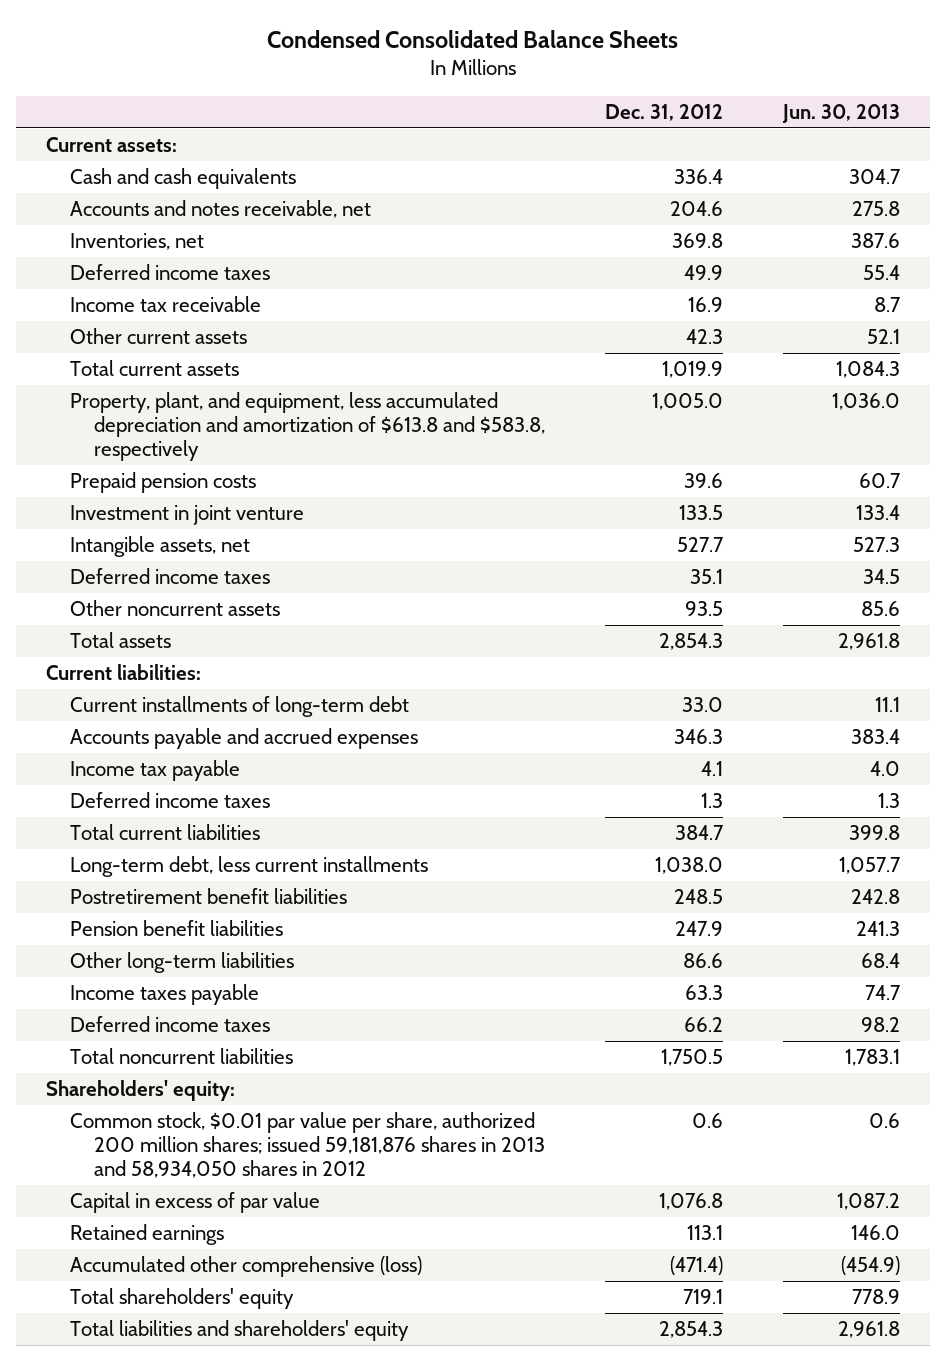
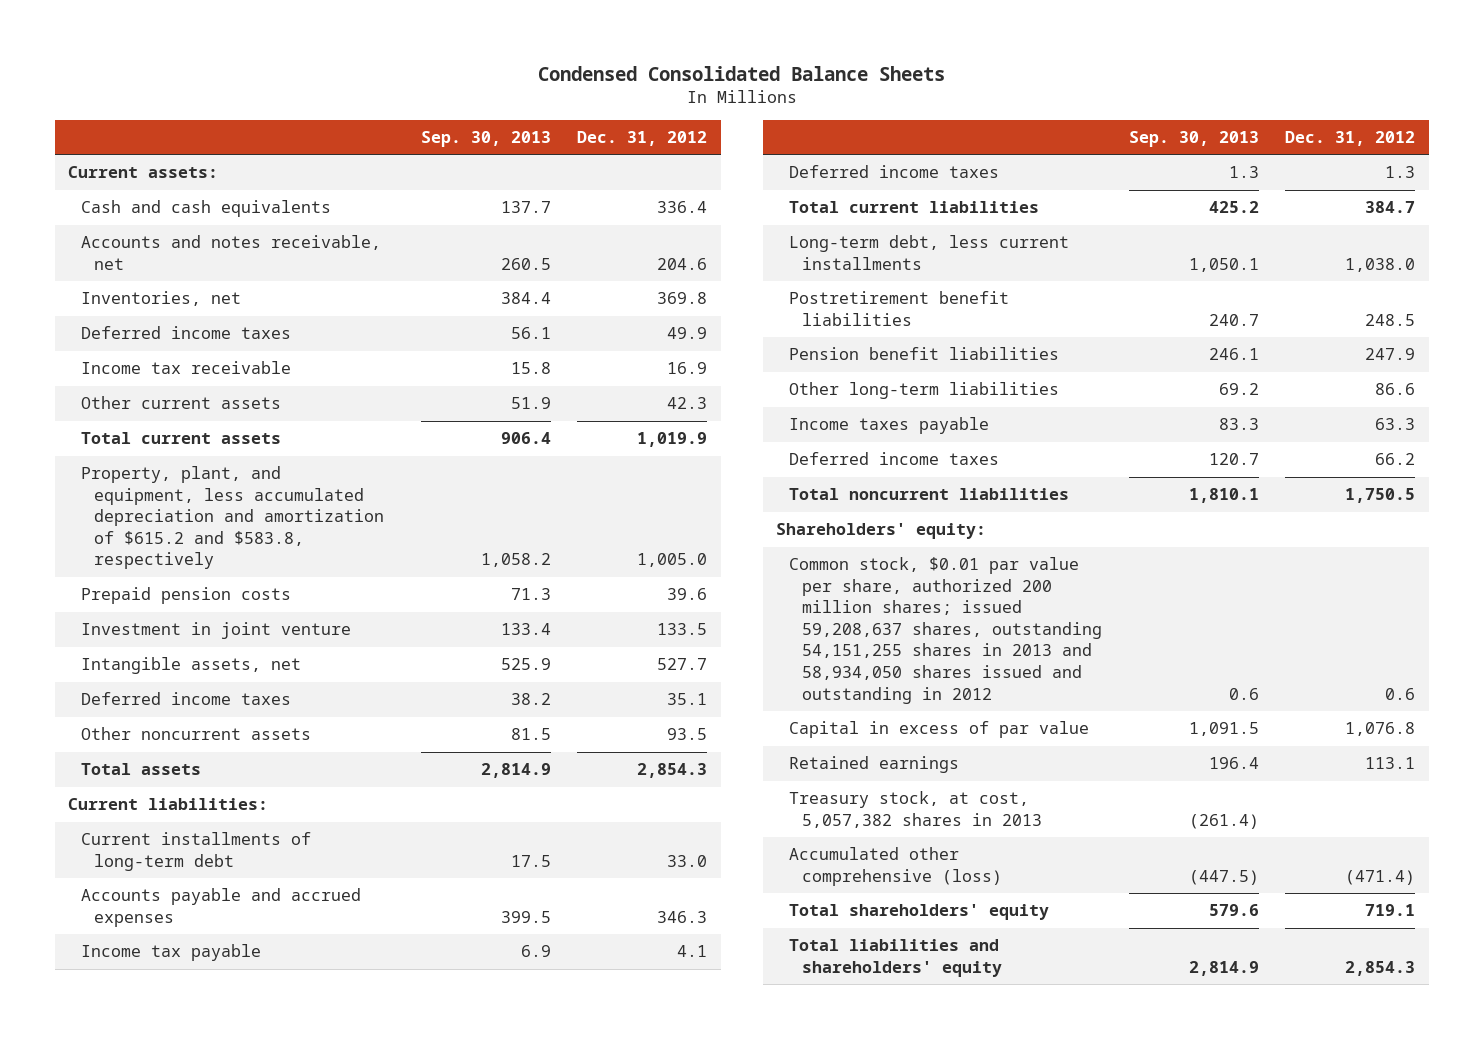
- | Dec. 31, 2012 | Jun. 30, 2013
+ | Sep. 30, 2013 | Dec. 31, 2012
- Property, plant, and equipment, less accumulated depreciation and amortization of $613.8 and $583.8, respectively | 1,005.0 | 1,036.0
+ Property, plant, and equipment, less accumulated depreciation and amortization of $615.2 and $583.8, respectively | 1,058.2 | 1,005.0
- Common stock, $0.01 par value per share, authorized 200 million shares; issued 59,181,876 shares in 2013 and 58,934,050 shares in 2012 | 0.6 | 0.6
+ Common stock, $0.01 par value per share, authorized 200 million shares; issued 59,208,637 shares, outstanding 54,151,255 shares in 2013 and 58,934,050 shares issued and outstanding in 2012 | 0.6 | 0.6
+ Treasury stock, at cost, 5,057,382 shares in 2013 | (261.4) |

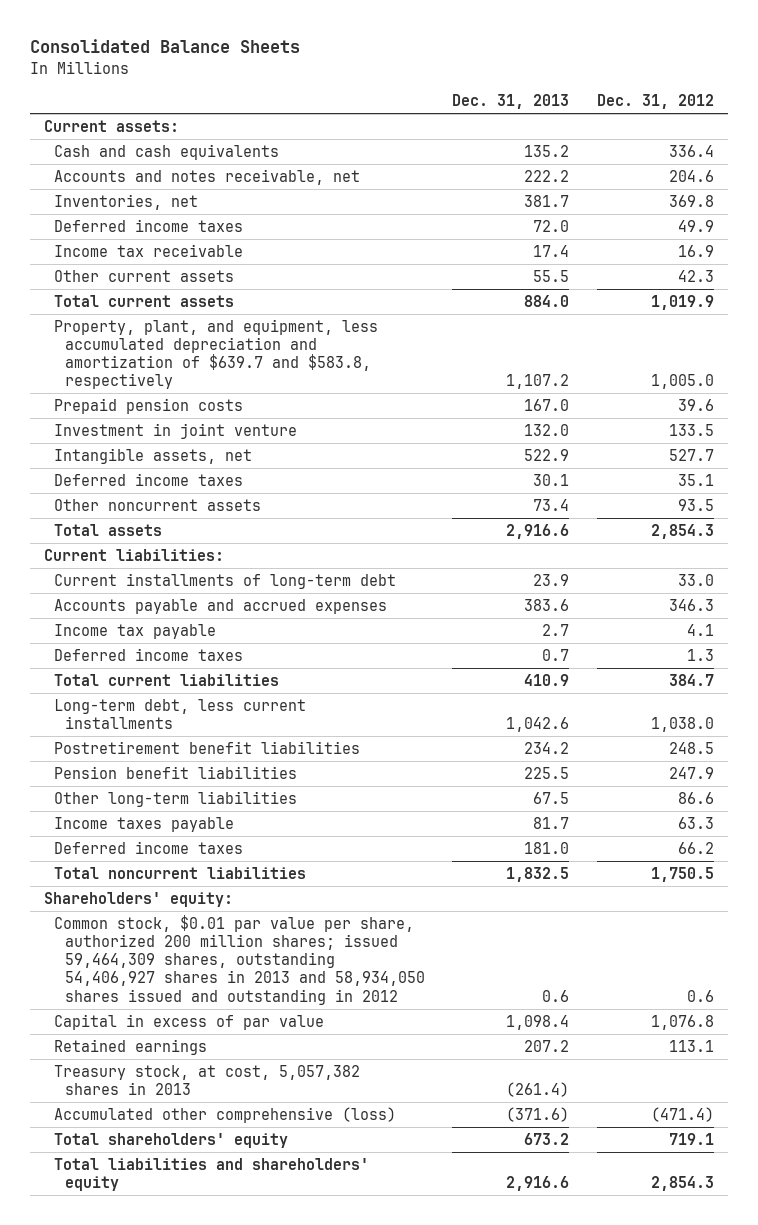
- Condensed Consolidated Balance Sheets
+ Consolidated Balance Sheets
- | Sep. 30, 2013 | Dec. 31, 2012
+ | Dec. 31, 2013 | Dec. 31, 2012
- Property, plant, and equipment, less accumulated depreciation and amortization of $615.2 and $583.8, respectively | 1,058.2 | 1,005.0
+ Property, plant, and equipment, less accumulated depreciation and amortization of $639.7 and $583.8, respectively | 1,107.2 | 1,005.0
- Common stock, $0.01 par value per share, authorized 200 million shares; issued 59,208,637 shares, outstanding 54,151,255 shares in 2013 and 58,934,050 shares issued and outstanding in 2012 | 0.6 | 0.6
+ Common stock, $0.01 par value per share, authorized 200 million shares; issued 59,464,309 shares, outstanding 54,406,927 shares in 2013 and 58,934,050 shares issued and outstanding in 2012 | 0.6 | 0.6

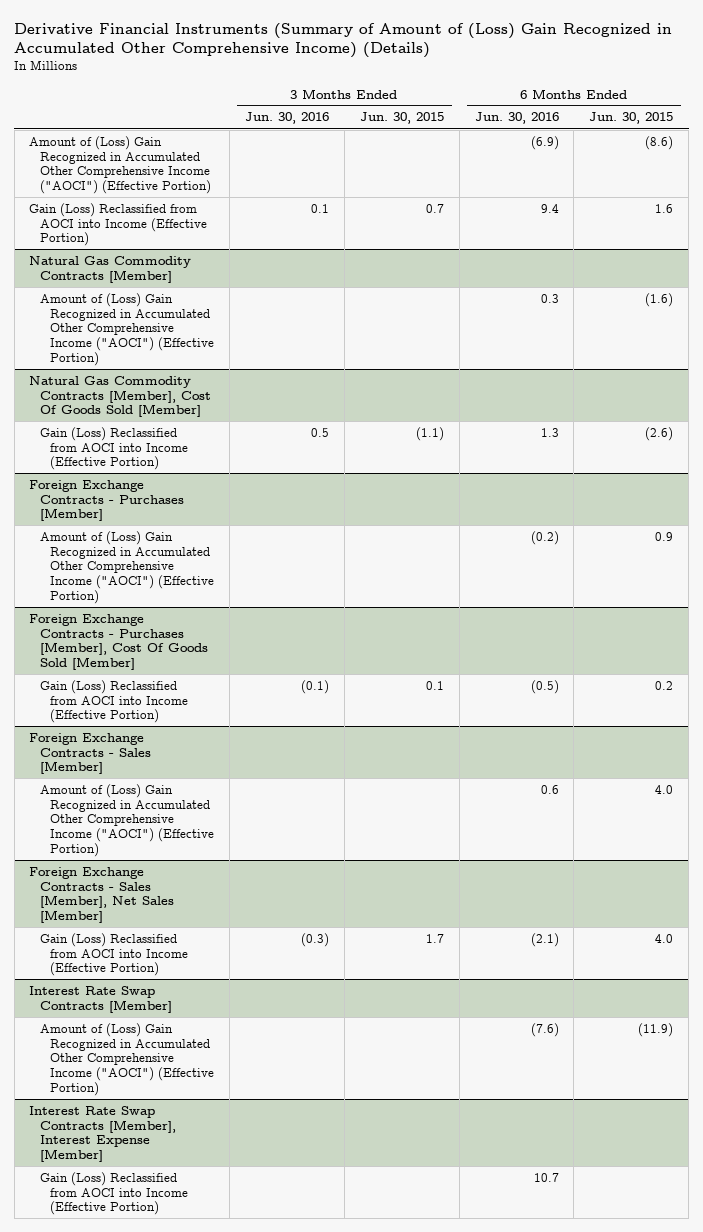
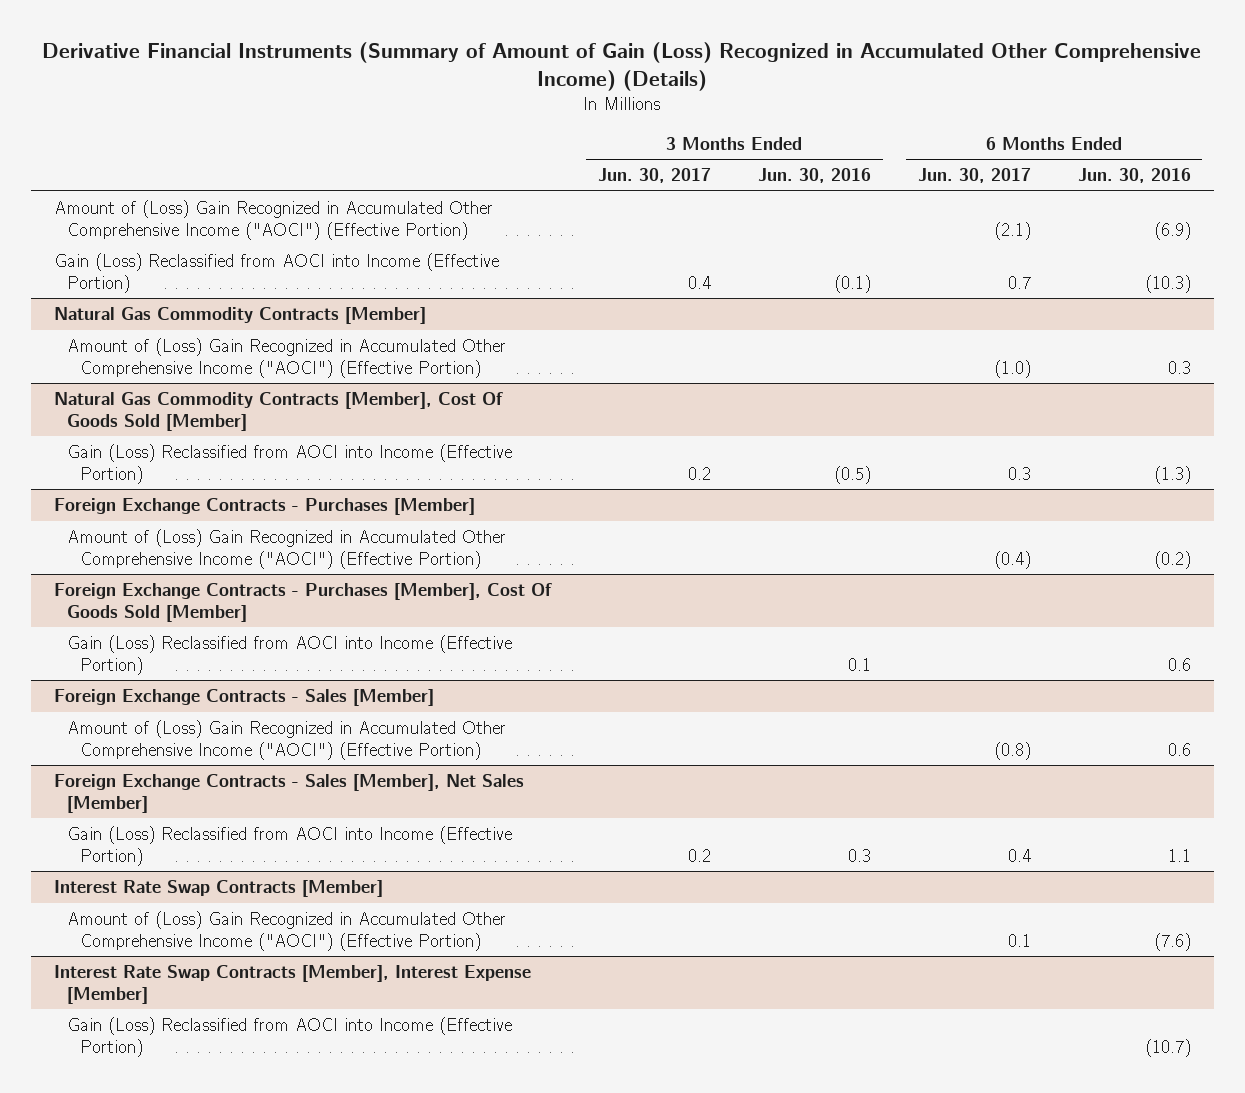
- Derivative Financial Instruments (Summary of Amount of (Loss) Gain Recognized in Accumulated Other Comprehensive Income) (Details)
+ Derivative Financial Instruments (Summary of Amount of Gain (Loss) Recognized in Accumulated Other Comprehensive Income) (Details)
- | 3 Months Ended Jun. 30, 2016 | 3 Months Ended Jun. 30, 2015 | 6 Months Ended Jun. 30, 2016 | 6 Months Ended Jun. 30, 2015
+ | 3 Months Ended Jun. 30, 2017 | 3 Months Ended Jun. 30, 2016 | 6 Months Ended Jun. 30, 2017 | 6 Months Ended Jun. 30, 2016
- Gain (Loss) Reclassified from AOCI into Income (Effective Portion) | 0.1 | 0.7 | 9.4 | 1.6
+ Gain (Loss) Reclassified from AOCI into Income (Effective Portion) | 0.4 | (0.1) | 0.7 | (10.3)
@ Natural Gas Commodity Contracts [Member], Cost Of Goods Sold [Member]
- Gain (Loss) Reclassified from AOCI into Income (Effective Portion) | 0.5 | (1.1) | 1.3 | (2.6)
+ Gain (Loss) Reclassified from AOCI into Income (Effective Portion) | 0.2 | (0.5) | 0.3 | (1.3)
@ Foreign Exchange Contracts - Purchases [Member], Cost Of Goods Sold [Member]
- Gain (Loss) Reclassified from AOCI into Income (Effective Portion) | (0.1) | 0.1 | (0.5) | 0.2
+ Gain (Loss) Reclassified from AOCI into Income (Effective Portion) | | 0.1 | | 0.6
@ Foreign Exchange Contracts - Sales [Member], Net Sales [Member]
- Gain (Loss) Reclassified from AOCI into Income (Effective Portion) | (0.3) | 1.7 | (2.1) | 4.0
+ Gain (Loss) Reclassified from AOCI into Income (Effective Portion) | 0.2 | 0.3 | 0.4 | 1.1
@ Interest Rate Swap Contracts [Member], Interest Expense [Member]
- Gain (Loss) Reclassified from AOCI into Income (Effective Portion) | | | 10.7 |
+ Gain (Loss) Reclassified from AOCI into Income (Effective Portion) | | | | (10.7)

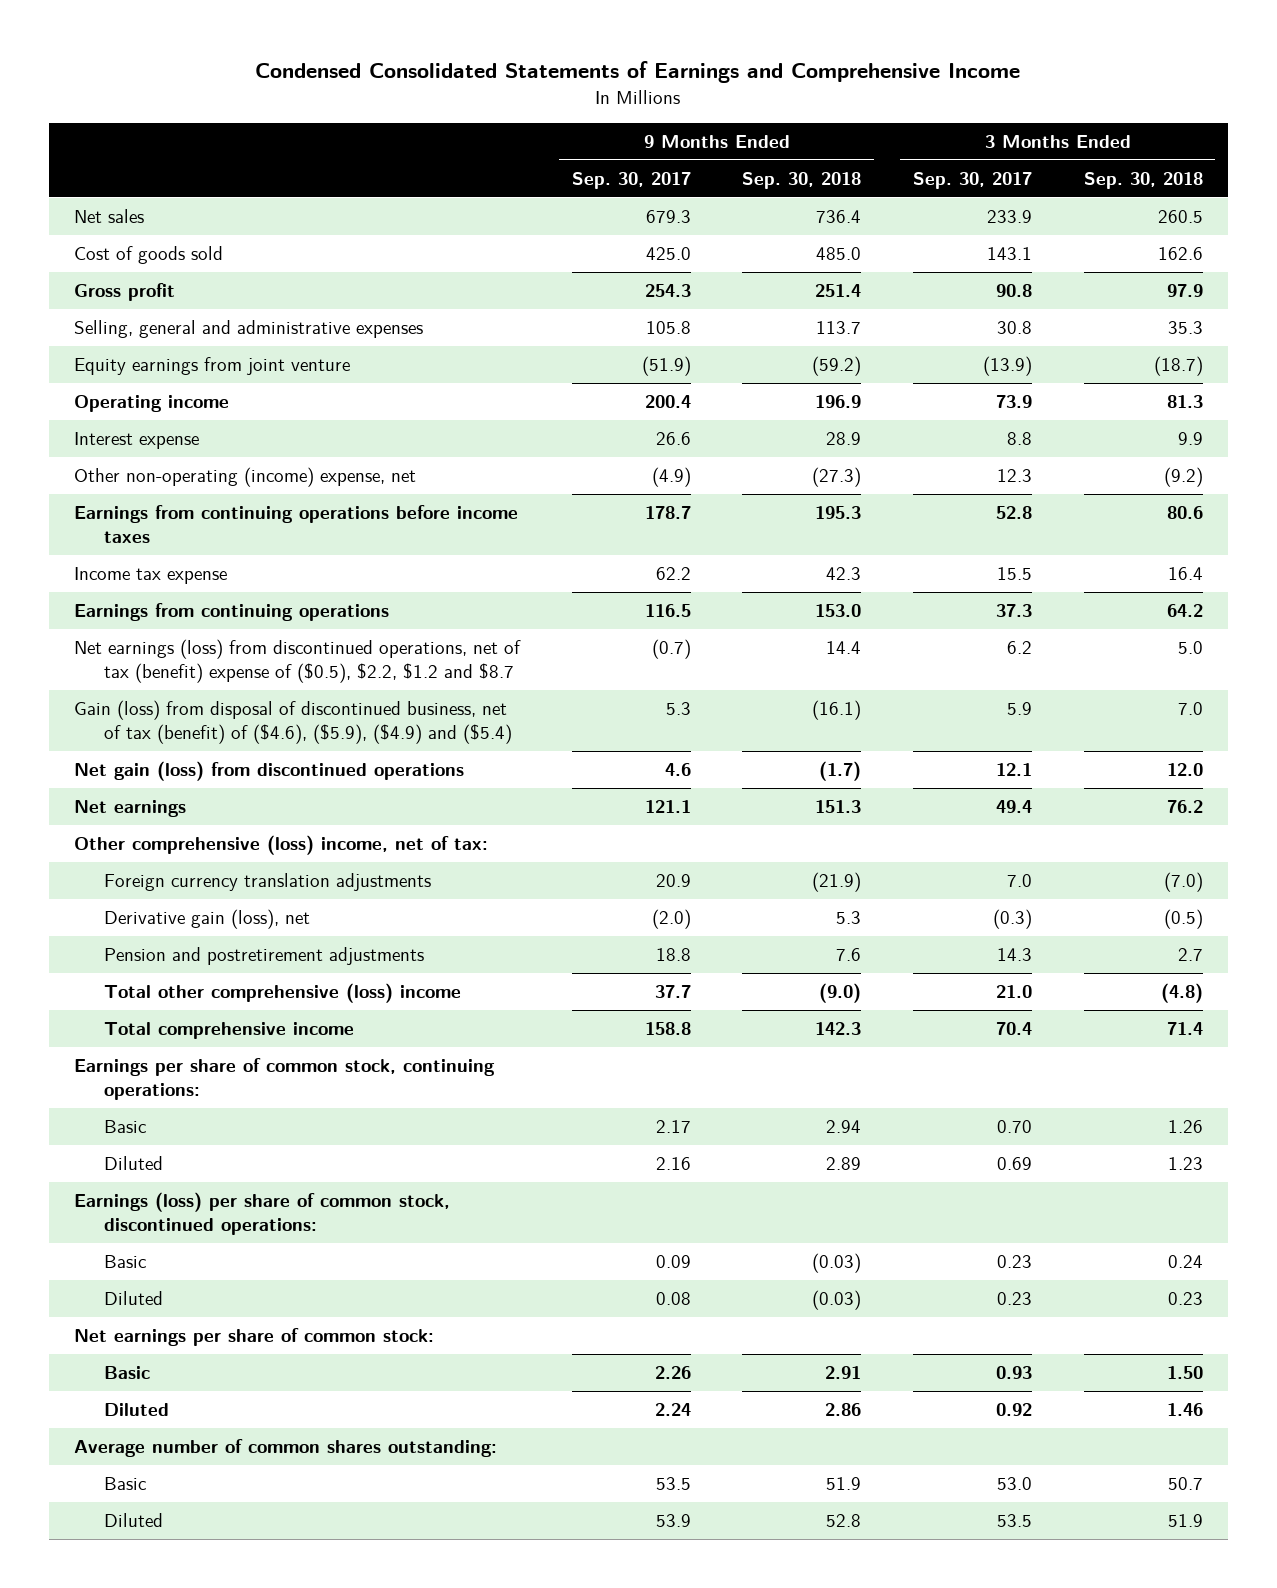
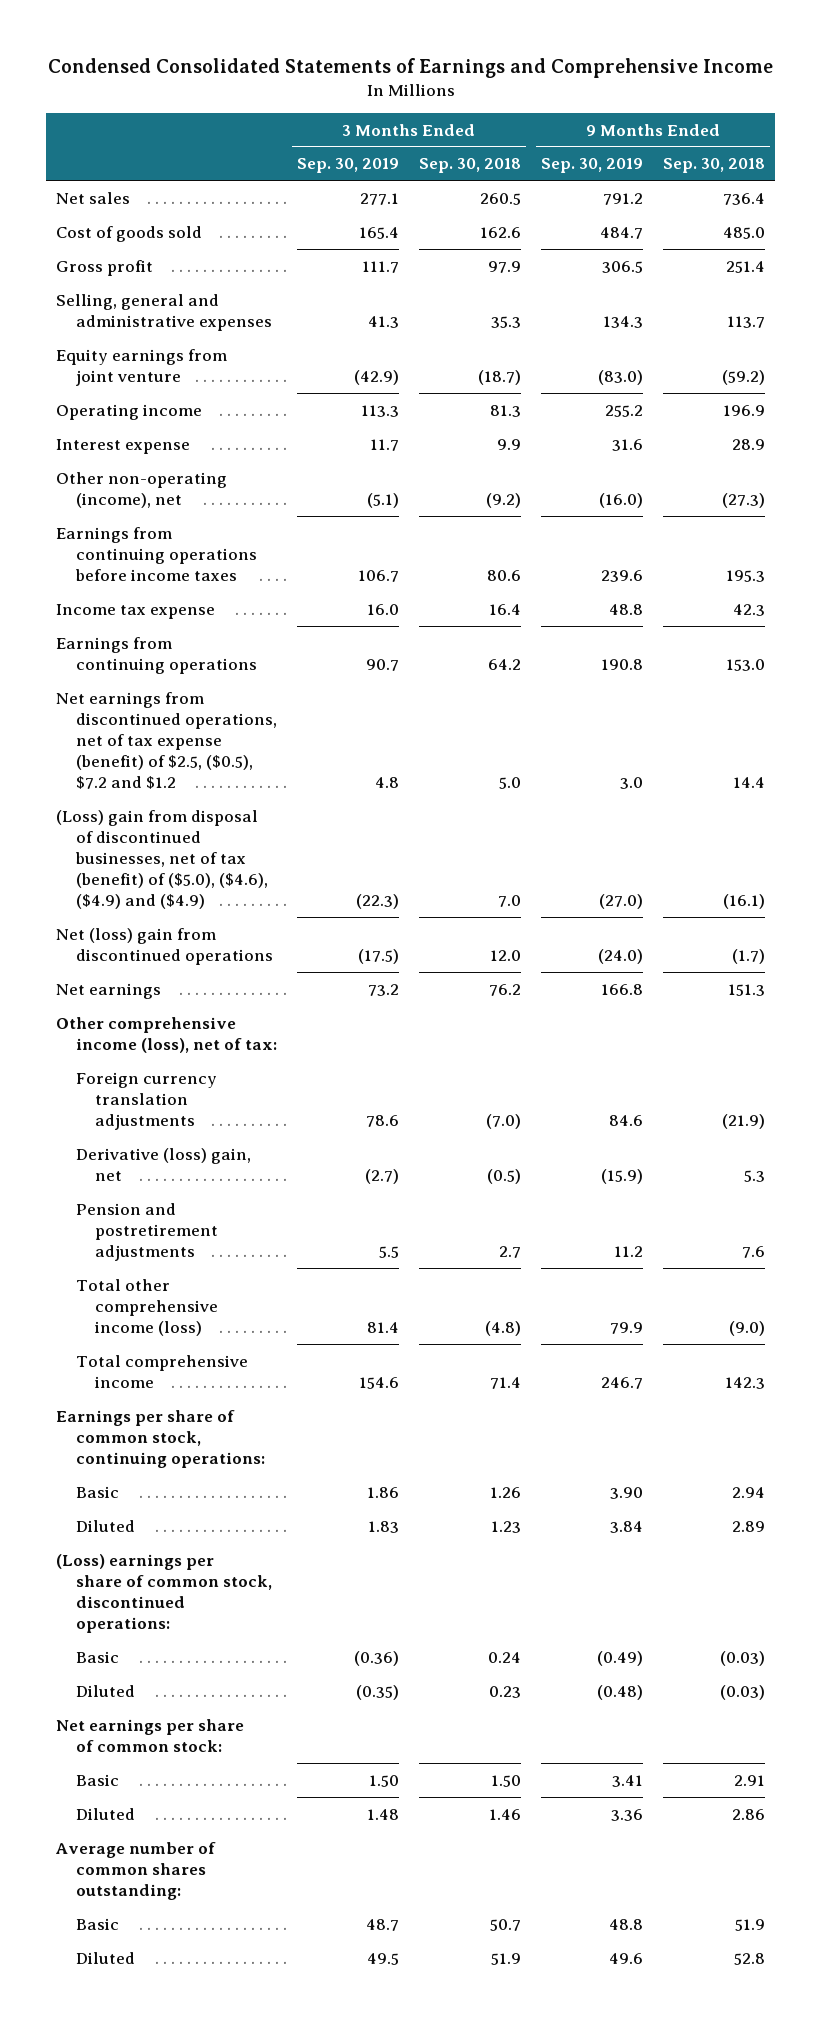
- | 9 Months Ended Sep. 30, 2017 | 9 Months Ended Sep. 30, 2018 | 3 Months Ended Sep. 30, 2017 | 3 Months Ended Sep. 30, 2018
+ | 3 Months Ended Sep. 30, 2019 | 3 Months Ended Sep. 30, 2018 | 9 Months Ended Sep. 30, 2019 | 9 Months Ended Sep. 30, 2018
- Other non-operating (income) expense, net | (4.9) | (27.3) | 12.3 | (9.2)
+ Other non-operating (income), net | (5.1) | (9.2) | (16.0) | (27.3)
- Net earnings (loss) from discontinued operations, net of tax (benefit) expense of ($0.5), $2.2, $1.2 and $8.7 | (0.7) | 14.4 | 6.2 | 5.0
- Gain (loss) from disposal of discontinued business, net of tax (benefit) of ($4.6), ($5.9), ($4.9) and ($5.4) | 5.3 | (16.1) | 5.9 | 7.0
- Net gain (loss) from discontinued operations | 4.6 | (1.7) | 12.1 | 12.0
+ Net earnings from discontinued operations, net of tax expense (benefit) of $2.5, ($0.5), $7.2 and $1.2 | 4.8 | 5.0 | 3.0 | 14.4
+ (Loss) gain from disposal of discontinued businesses, net of tax (benefit) of ($5.0), ($4.6), ($4.9) and ($4.9) | (22.3) | 7.0 | (27.0) | (16.1)
+ Net (loss) gain from discontinued operations | (17.5) | 12.0 | (24.0) | (1.7)
- Other comprehensive (loss) income, net of tax:
+ Other comprehensive income (loss), net of tax:
- Derivative gain (loss), net | (2.0) | 5.3 | (0.3) | (0.5)
+ Derivative (loss) gain, net | (2.7) | (0.5) | (15.9) | 5.3
- Total other comprehensive (loss) income | 37.7 | (9.0) | 21.0 | (4.8)
+ Total other comprehensive income (loss) | 81.4 | (4.8) | 79.9 | (9.0)
- Earnings (loss) per share of common stock, discontinued operations:
+ (Loss) earnings per share of common stock, discontinued operations:

